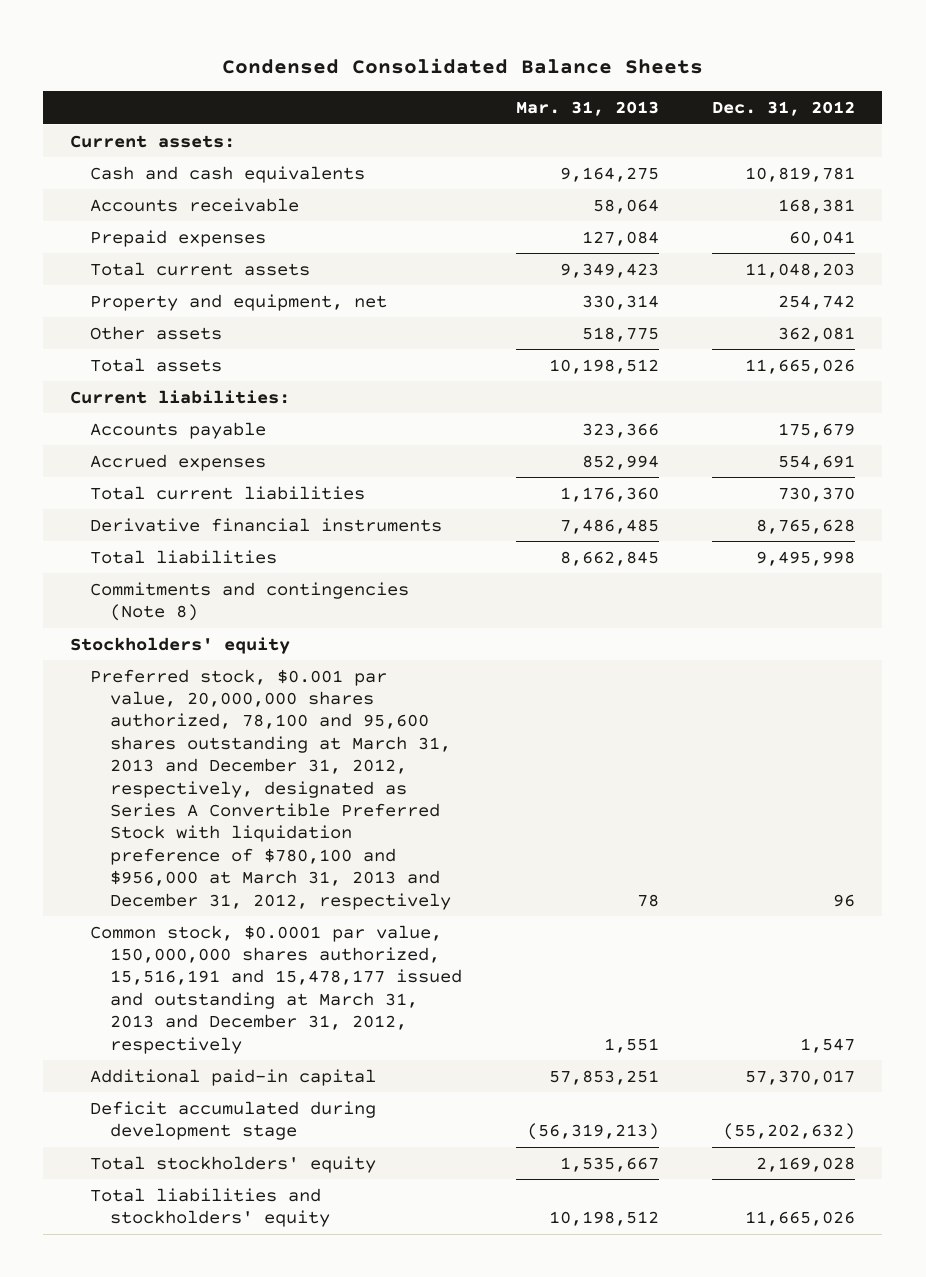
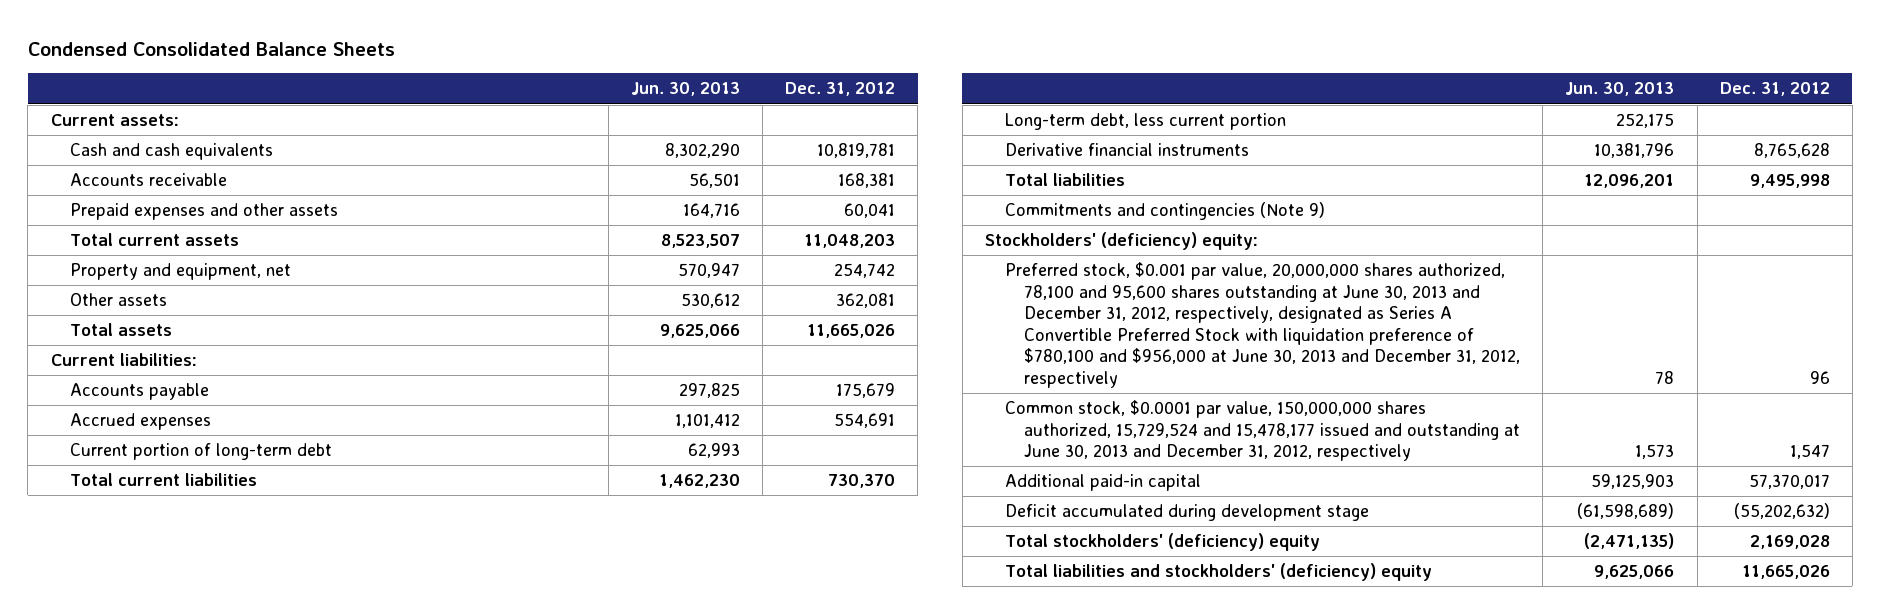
- | Mar. 31, 2013 | Dec. 31, 2012
+ | Jun. 30, 2013 | Dec. 31, 2012
- Prepaid expenses | 127,084 | 60,041
+ Prepaid expenses and other assets | 164,716 | 60,041
+ Current portion of long-term debt | 62,993 |
+ Long-term debt, less current portion | 252,175 |
- Commitments and contingencies (Note 8)
- Stockholders' equity
- Preferred stock, $0.001 par value, 20,000,000 shares authorized, 78,100 and 95,600 shares outstanding at March 31, 2013 and December 31, 2012, respectively, designated as Series A Convertible Preferred Stock with liquidation preference of $780,100 and $956,000 at March 31, 2013 and December 31, 2012, respectively | 78 | 96
- Common stock, $0.0001 par value, 150,000,000 shares authorized, 15,516,191 and 15,478,177 issued and outstanding at March 31, 2013 and December 31, 2012, respectively | 1,551 | 1,547
+ Commitments and contingencies (Note 9)
+ Stockholders' (deficiency) equity:
+ Preferred stock, $0.001 par value, 20,000,000 shares authorized, 78,100 and 95,600 shares outstanding at June 30, 2013 and December 31, 2012, respectively, designated as Series A Convertible Preferred Stock with liquidation preference of $780,100 and $956,000 at June 30, 2013 and December 31, 2012, respectively | 78 | 96
+ Common stock, $0.0001 par value, 150,000,000 shares authorized, 15,729,524 and 15,478,177 issued and outstanding at June 30, 2013 and December 31, 2012, respectively | 1,573 | 1,547
- Total stockholders' equity | 1,535,667 | 2,169,028
- Total liabilities and stockholders' equity | 10,198,512 | 11,665,026
+ Total stockholders' (deficiency) equity | (2,471,135) | 2,169,028
+ Total liabilities and stockholders' (deficiency) equity | 9,625,066 | 11,665,026

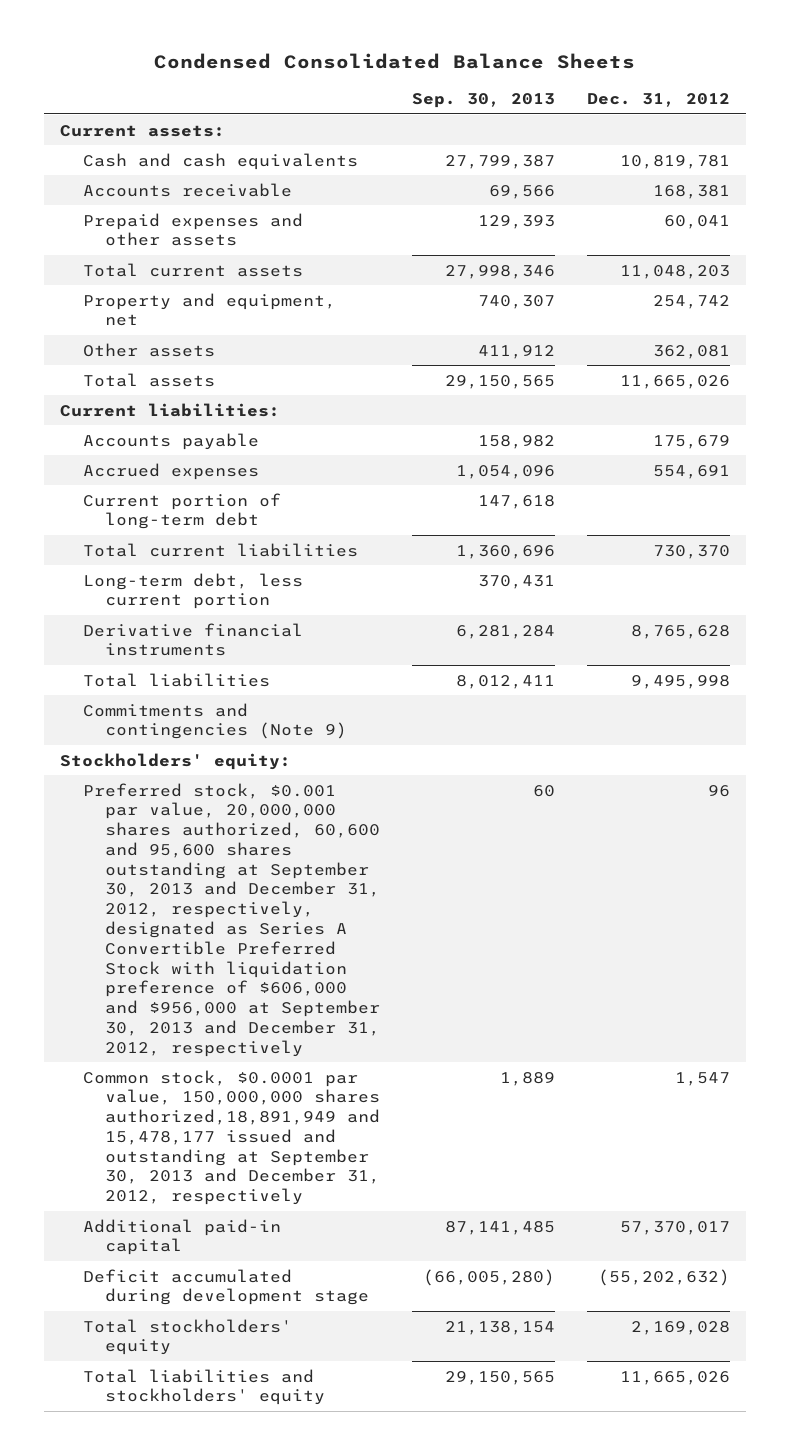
- | Jun. 30, 2013 | Dec. 31, 2012
+ | Sep. 30, 2013 | Dec. 31, 2012
- Stockholders' (deficiency) equity:
- Preferred stock, $0.001 par value, 20,000,000 shares authorized, 78,100 and 95,600 shares outstanding at June 30, 2013 and December 31, 2012, respectively, designated as Series A Convertible Preferred Stock with liquidation preference of $780,100 and $956,000 at June 30, 2013 and December 31, 2012, respectively | 78 | 96
- Common stock, $0.0001 par value, 150,000,000 shares authorized, 15,729,524 and 15,478,177 issued and outstanding at June 30, 2013 and December 31, 2012, respectively | 1,573 | 1,547
+ Stockholders' equity:
+ Preferred stock, $0.001 par value, 20,000,000 shares authorized, 60,600 and 95,600 shares outstanding at September 30, 2013 and December 31, 2012, respectively, designated as Series A Convertible Preferred Stock with liquidation preference of $606,000 and $956,000 at September 30, 2013 and December 31, 2012, respectively | 60 | 96
+ Common stock, $0.0001 par value, 150,000,000 shares authorized,18,891,949 and 15,478,177 issued and outstanding at September 30, 2013 and December 31, 2012, respectively | 1,889 | 1,547
- Total stockholders' (deficiency) equity | (2,471,135) | 2,169,028
- Total liabilities and stockholders' (deficiency) equity | 9,625,066 | 11,665,026
+ Total stockholders' equity | 21,138,154 | 2,169,028
+ Total liabilities and stockholders' equity | 29,150,565 | 11,665,026

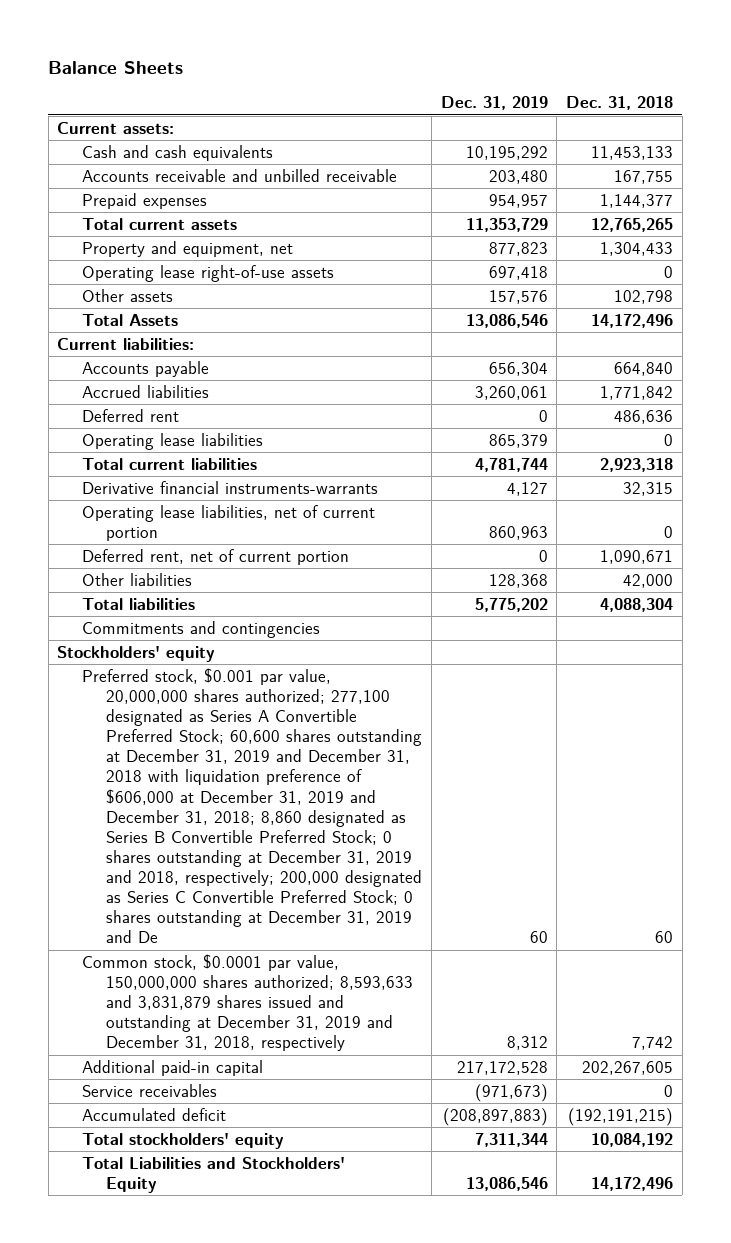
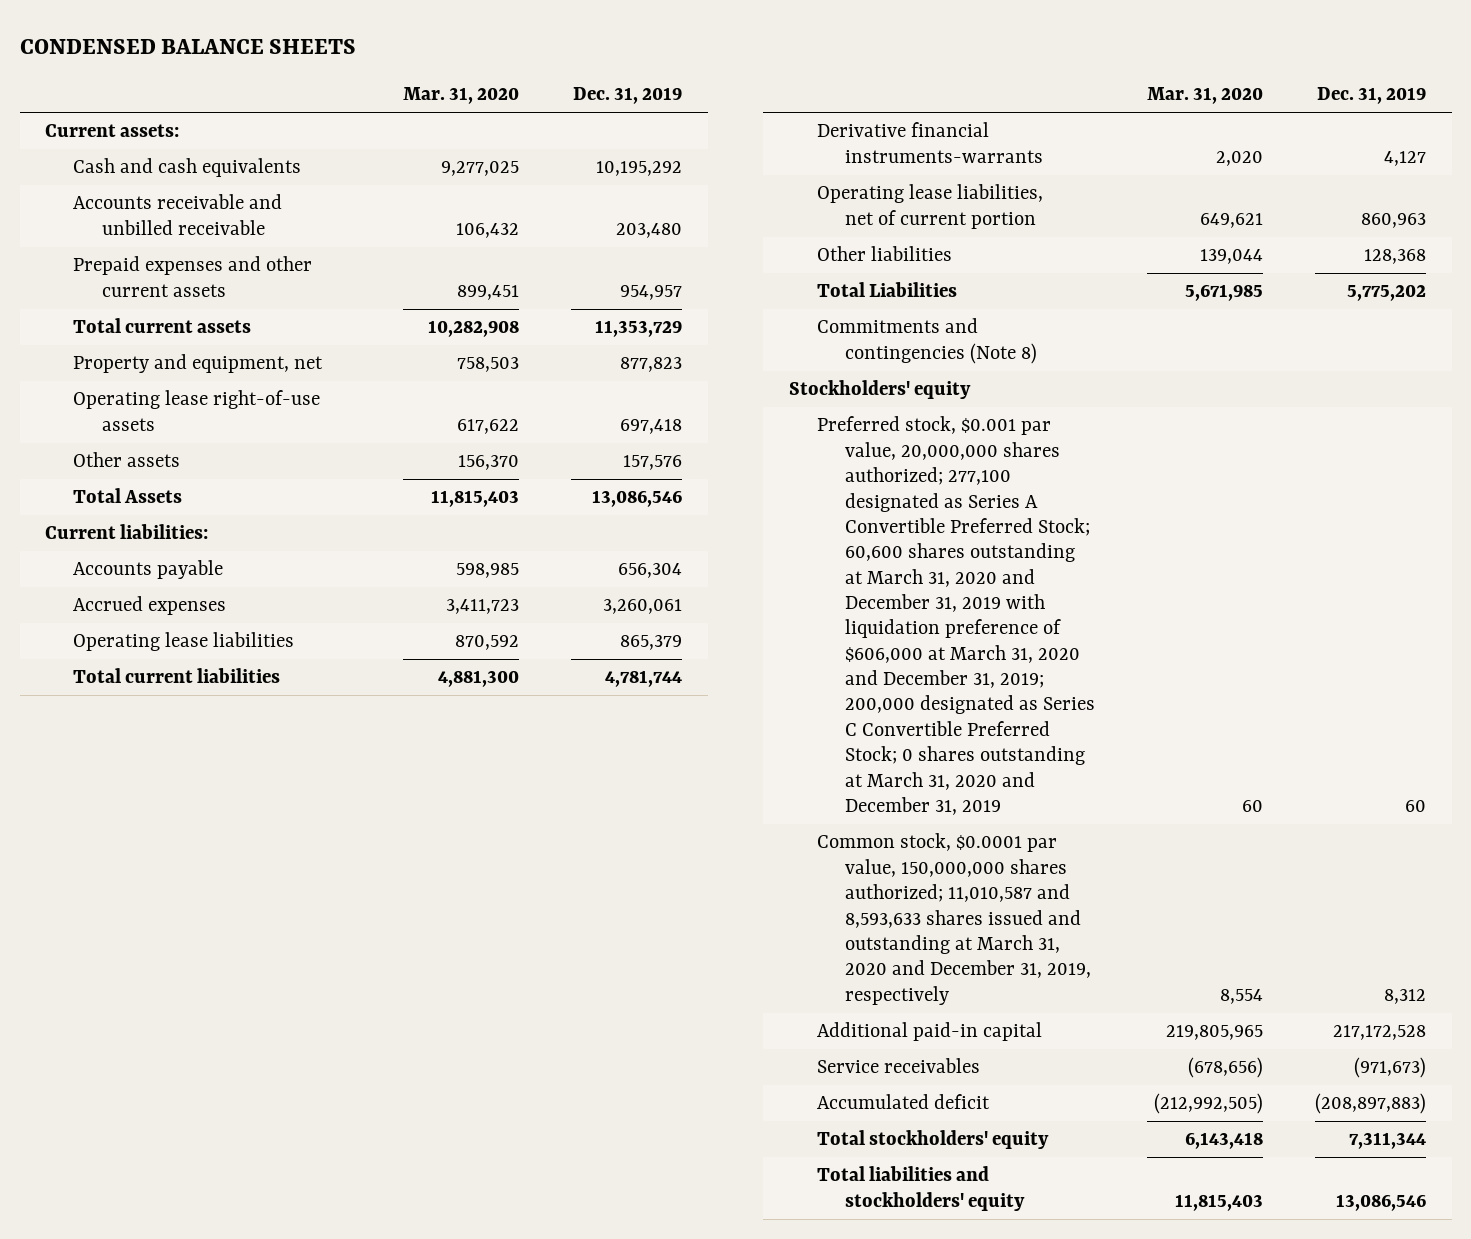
- Balance Sheets
+ CONDENSED BALANCE SHEETS
- | Dec. 31, 2019 | Dec. 31, 2018
+ | Mar. 31, 2020 | Dec. 31, 2019
- Prepaid expenses | 954,957 | 1,144,377
+ Prepaid expenses and other current assets | 899,451 | 954,957
- Accrued liabilities | 3,260,061 | 1,771,842
- Deferred rent | 0 | 486,636
+ Accrued expenses | 3,411,723 | 3,260,061
- Deferred rent, net of current portion | 0 | 1,090,671
- Total liabilities | 5,775,202 | 4,088,304
- Commitments and contingencies
+ Total Liabilities | 5,671,985 | 5,775,202
+ Commitments and contingencies (Note 8)
- Preferred stock, $0.001 par value, 20,000,000 shares authorized; 277,100 designated as Series A Convertible Preferred Stock; 60,600 shares outstanding at December 31, 2019 and December 31, 2018 with liquidation preference of $606,000 at December 31, 2019 and December 31, 2018; 8,860 designated as Series B Convertible Preferred Stock; 0 shares outstanding at December 31, 2019 and 2018, respectively; 200,000 designated as Series C Convertible Preferred Stock; 0 shares outstanding at December 31, 2019 and De | 60 | 60
- Common stock, $0.0001 par value, 150,000,000 shares authorized; 8,593,633 and 3,831,879 shares issued and outstanding at December 31, 2019 and December 31, 2018, respectively | 8,312 | 7,742
+ Preferred stock, $0.001 par value, 20,000,000 shares authorized; 277,100 designated as Series A Convertible Preferred Stock; 60,600 shares outstanding at March 31, 2020 and December 31, 2019 with liquidation preference of $606,000 at March 31, 2020 and December 31, 2019; 200,000 designated as Series C Convertible Preferred Stock; 0 shares outstanding at March 31, 2020 and December 31, 2019 | 60 | 60
+ Common stock, $0.0001 par value, 150,000,000 shares authorized; 11,010,587 and 8,593,633 shares issued and outstanding at March 31, 2020 and December 31, 2019, respectively | 8,554 | 8,312
- Total Liabilities and Stockholders' Equity | 13,086,546 | 14,172,496
+ Total liabilities and stockholders' equity | 11,815,403 | 13,086,546

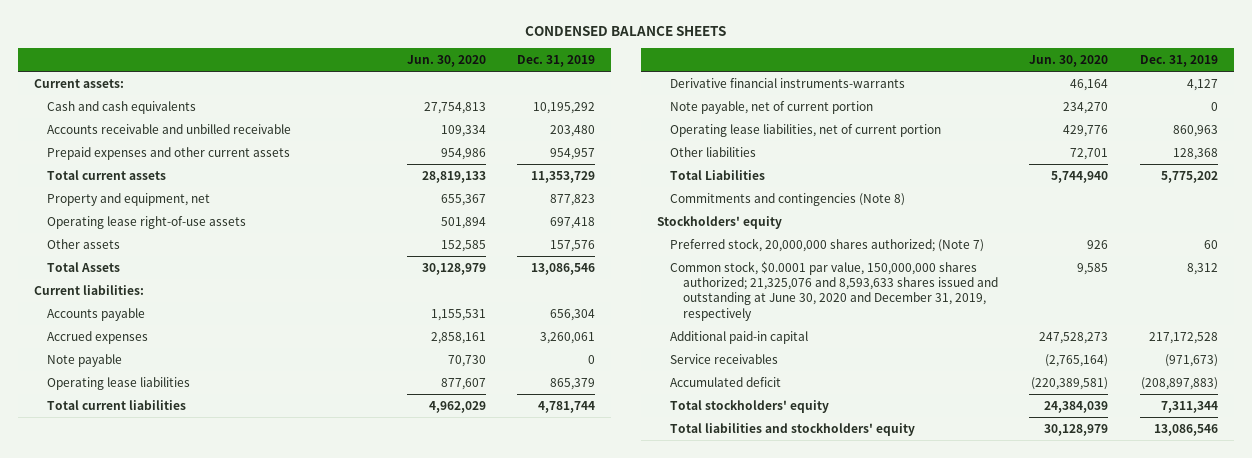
- | Mar. 31, 2020 | Dec. 31, 2019
+ | Jun. 30, 2020 | Dec. 31, 2019
+ Note payable | 70,730 | 0
+ Note payable, net of current portion | 234,270 | 0
- Preferred stock, $0.001 par value, 20,000,000 shares authorized; 277,100 designated as Series A Convertible Preferred Stock; 60,600 shares outstanding at March 31, 2020 and December 31, 2019 with liquidation preference of $606,000 at March 31, 2020 and December 31, 2019; 200,000 designated as Series C Convertible Preferred Stock; 0 shares outstanding at March 31, 2020 and December 31, 2019 | 60 | 60
- Common stock, $0.0001 par value, 150,000,000 shares authorized; 11,010,587 and 8,593,633 shares issued and outstanding at March 31, 2020 and December 31, 2019, respectively | 8,554 | 8,312
+ Preferred stock, 20,000,000 shares authorized; (Note 7) | 926 | 60
+ Common stock, $0.0001 par value, 150,000,000 shares authorized; 21,325,076 and 8,593,633 shares issued and outstanding at June 30, 2020 and December 31, 2019, respectively | 9,585 | 8,312

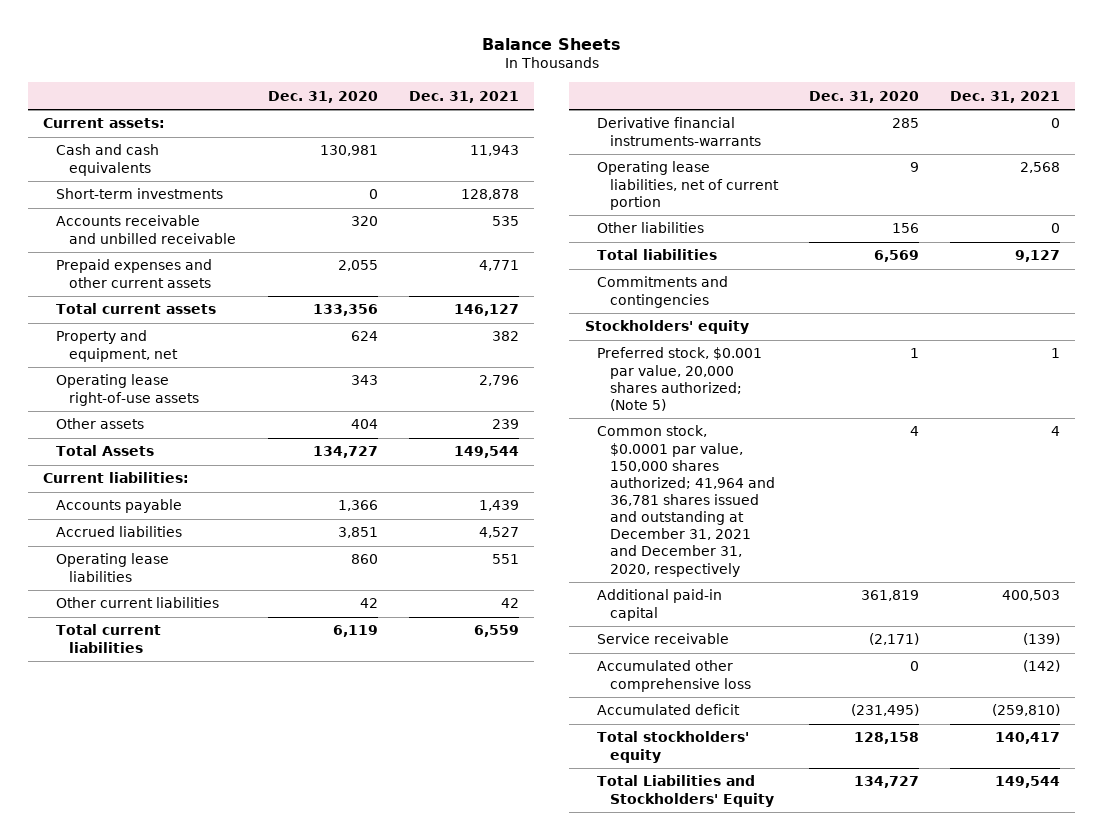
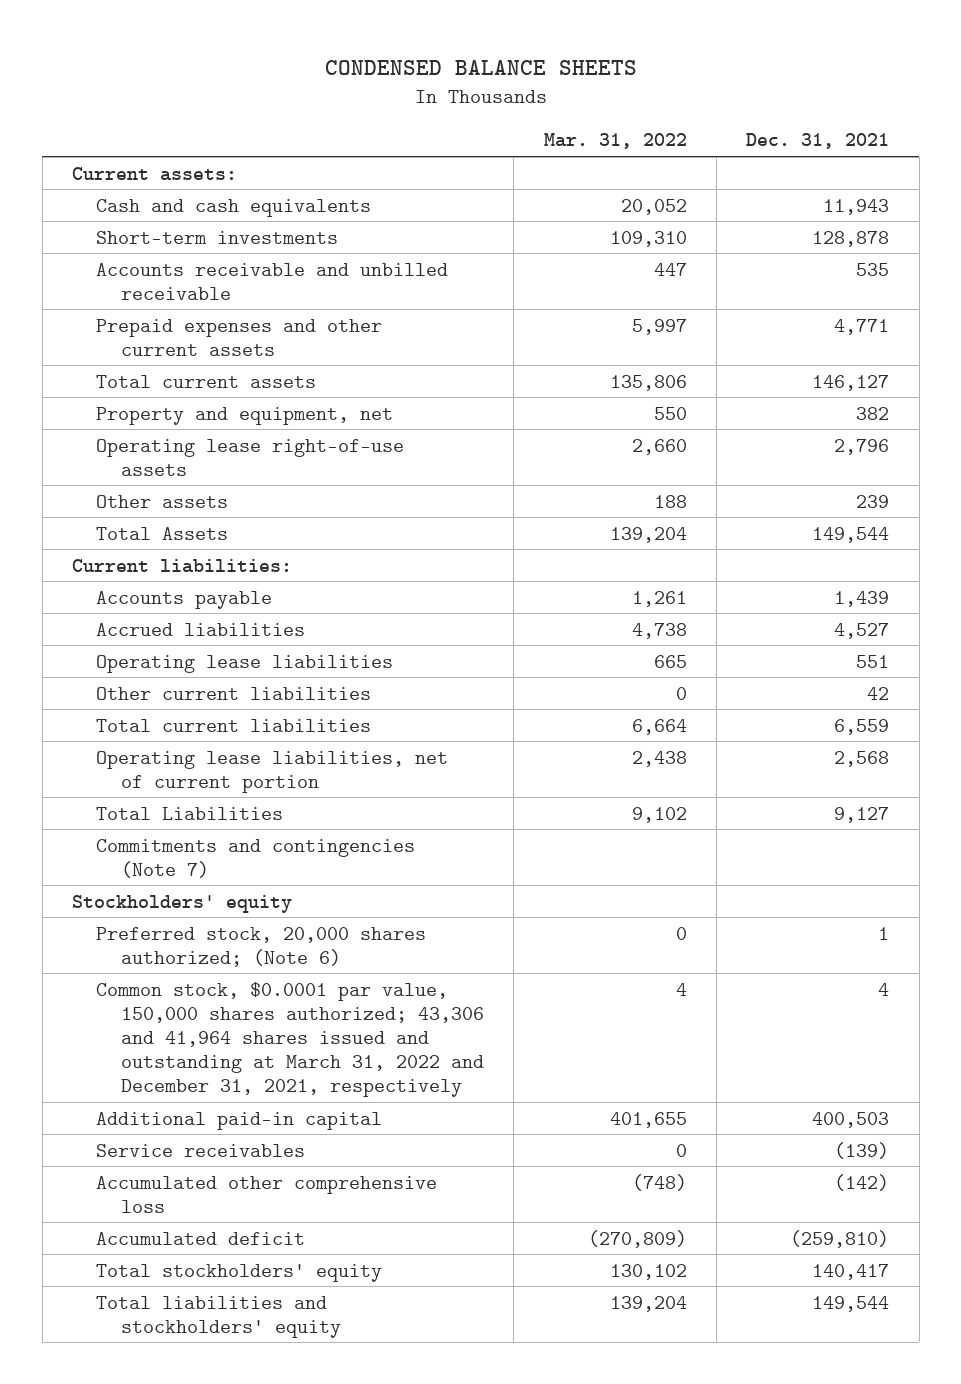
- Balance Sheets
+ CONDENSED BALANCE SHEETS
- | Dec. 31, 2020 | Dec. 31, 2021
+ | Mar. 31, 2022 | Dec. 31, 2021
- Derivative financial instruments-warrants | 285 | 0
- Other liabilities | 156 | 0
- Total liabilities | 6,569 | 9,127
- Commitments and contingencies
+ Total Liabilities | 9,102 | 9,127
+ Commitments and contingencies (Note 7)
- Preferred stock, $0.001 par value, 20,000 shares authorized; (Note 5) | 1 | 1
- Common stock, $0.0001 par value, 150,000 shares authorized; 41,964 and 36,781 shares issued and outstanding at December 31, 2021 and December 31, 2020, respectively | 4 | 4
+ Preferred stock, 20,000 shares authorized; (Note 6) | 0 | 1
+ Common stock, $0.0001 par value, 150,000 shares authorized; 43,306 and 41,964 shares issued and outstanding at March 31, 2022 and December 31, 2021, respectively | 4 | 4
- Service receivable | (2,171) | (139)
+ Service receivables | 0 | (139)
- Total Liabilities and Stockholders' Equity | 134,727 | 149,544
+ Total liabilities and stockholders' equity | 139,204 | 149,544

